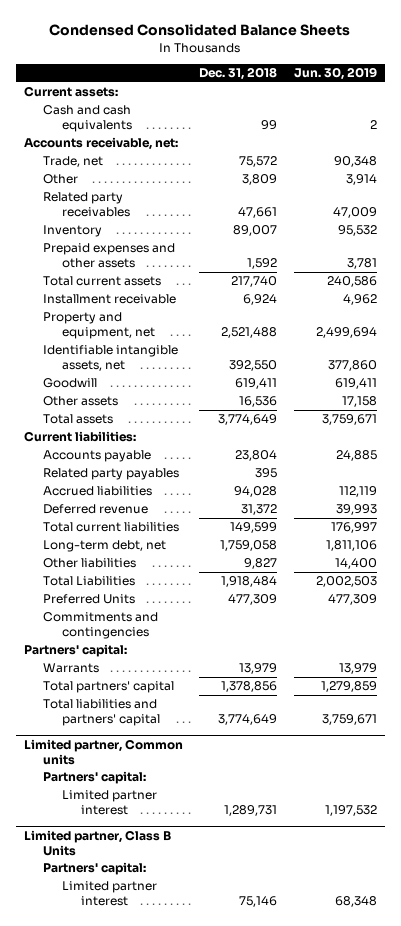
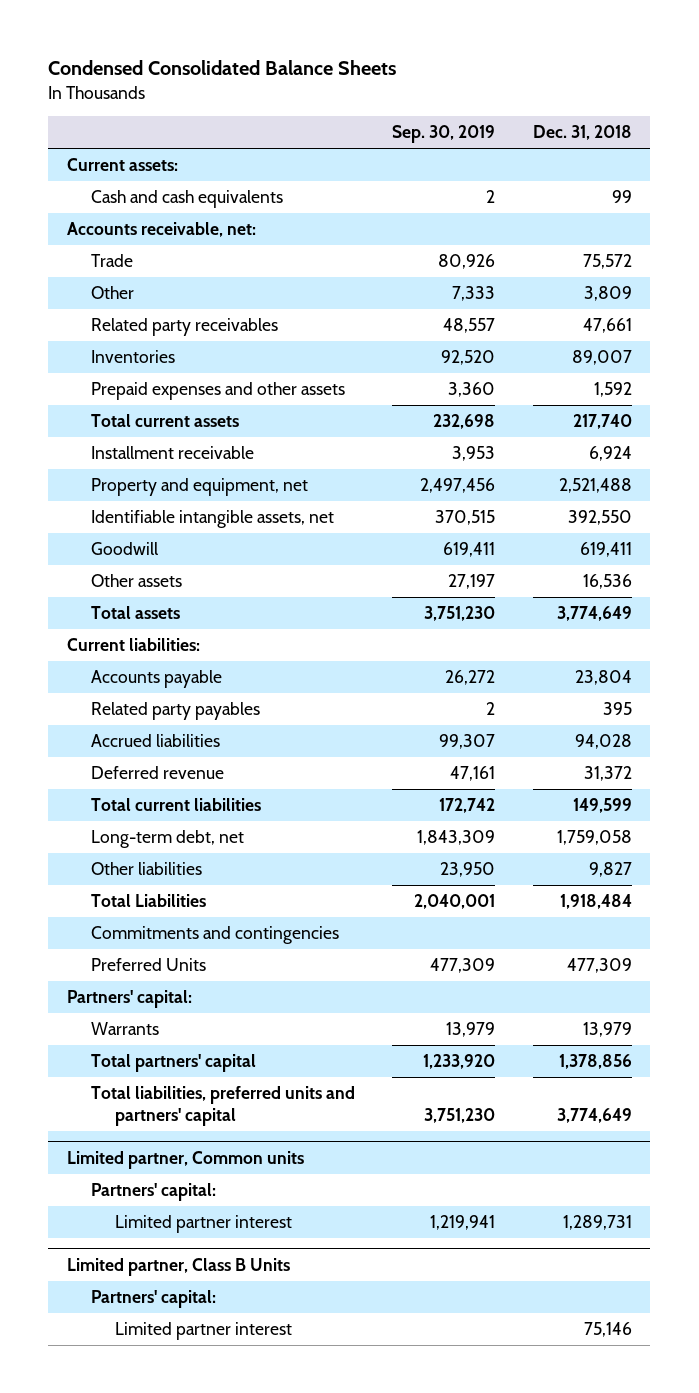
- | Dec. 31, 2018 | Jun. 30, 2019
+ | Sep. 30, 2019 | Dec. 31, 2018
- Trade, net | 75,572 | 90,348
+ Trade | 80,926 | 75,572
- Inventory | 89,007 | 95,532
+ Inventories | 92,520 | 89,007
moved down: Preferred Units | 477,309 | 477,309
- Total liabilities and partners' capital | 3,774,649 | 3,759,671
+ Total liabilities, preferred units and partners' capital | 3,751,230 | 3,774,649

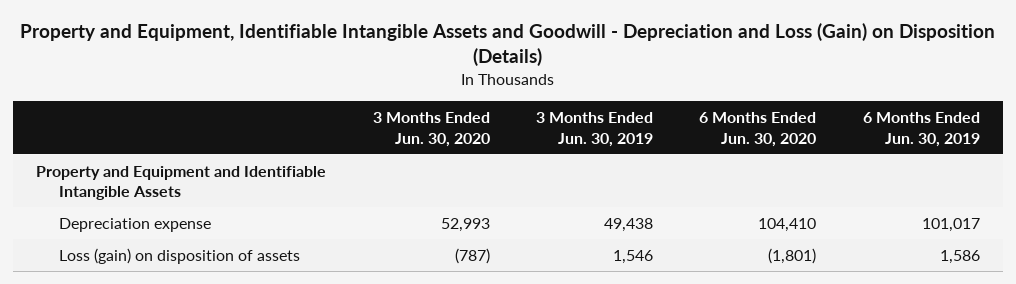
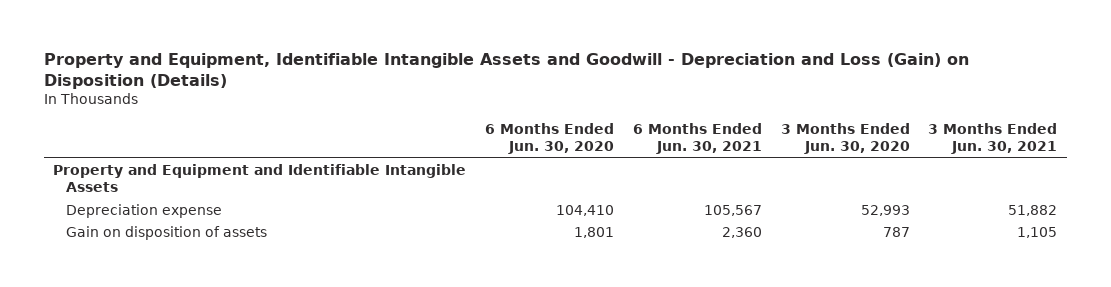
- | 3 Months Ended Jun. 30, 2020 | 3 Months Ended Jun. 30, 2019 | 6 Months Ended Jun. 30, 2020 | 6 Months Ended Jun. 30, 2019
+ | 6 Months Ended Jun. 30, 2020 | 6 Months Ended Jun. 30, 2021 | 3 Months Ended Jun. 30, 2020 | 3 Months Ended Jun. 30, 2021
- Loss (gain) on disposition of assets | (787) | 1,546 | (1,801) | 1,586
+ Gain on disposition of assets | 1,801 | 2,360 | 787 | 1,105

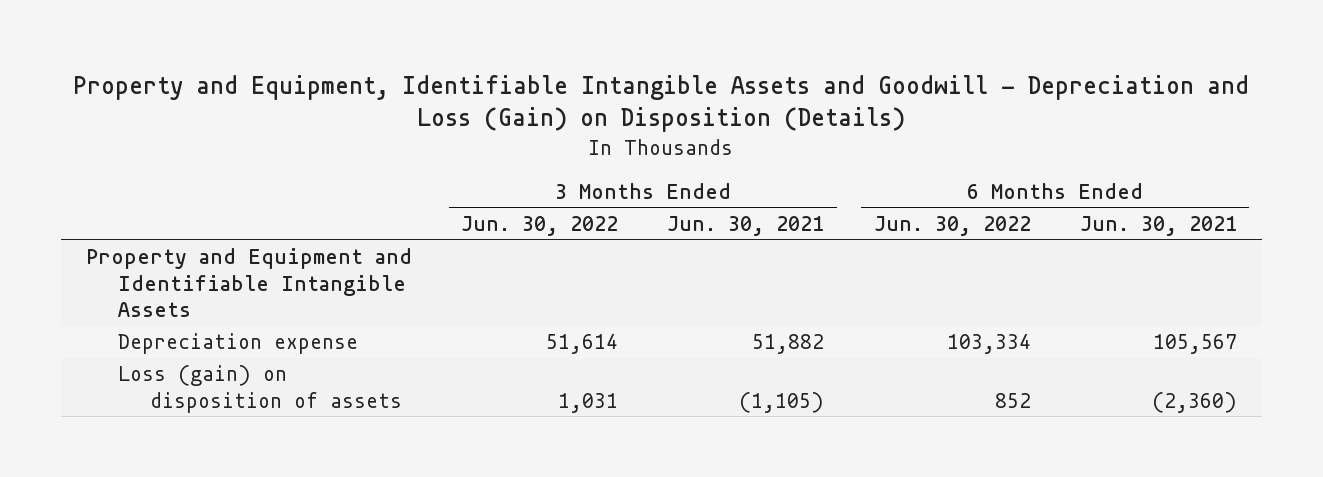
- | 6 Months Ended Jun. 30, 2020 | 6 Months Ended Jun. 30, 2021 | 3 Months Ended Jun. 30, 2020 | 3 Months Ended Jun. 30, 2021
+ | 3 Months Ended Jun. 30, 2022 | 3 Months Ended Jun. 30, 2021 | 6 Months Ended Jun. 30, 2022 | 6 Months Ended Jun. 30, 2021
- Gain on disposition of assets | 1,801 | 2,360 | 787 | 1,105
+ Loss (gain) on disposition of assets | 1,031 | (1,105) | 852 | (2,360)

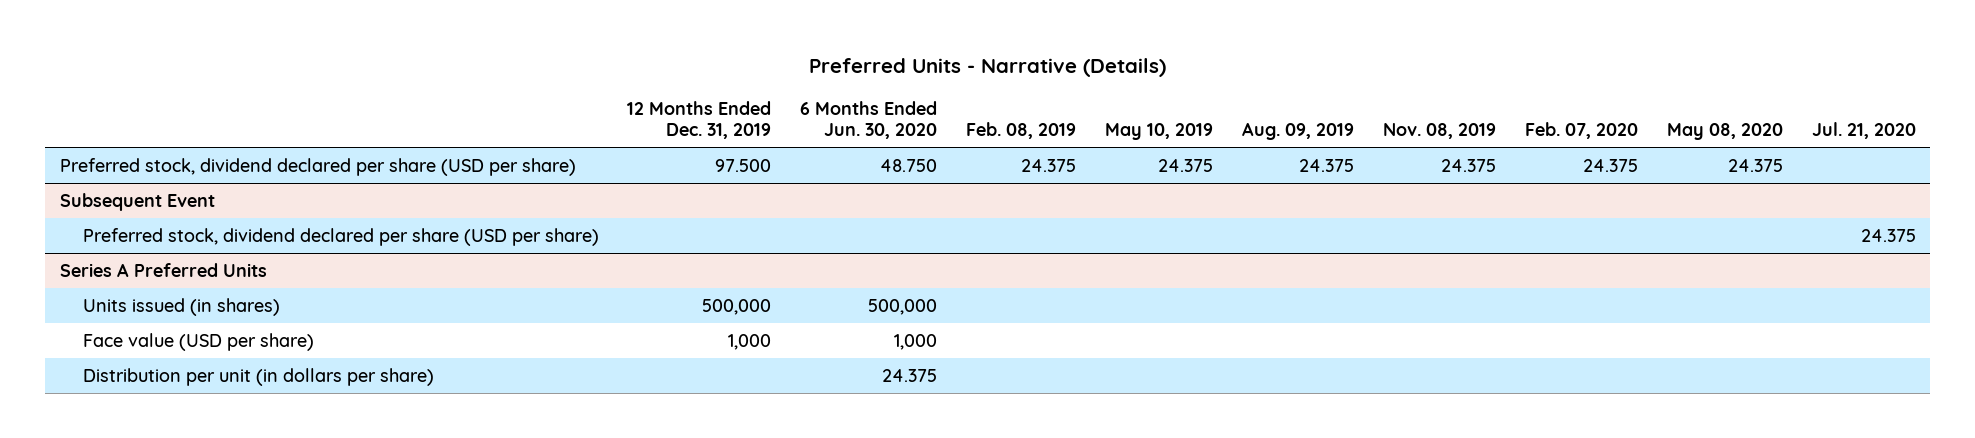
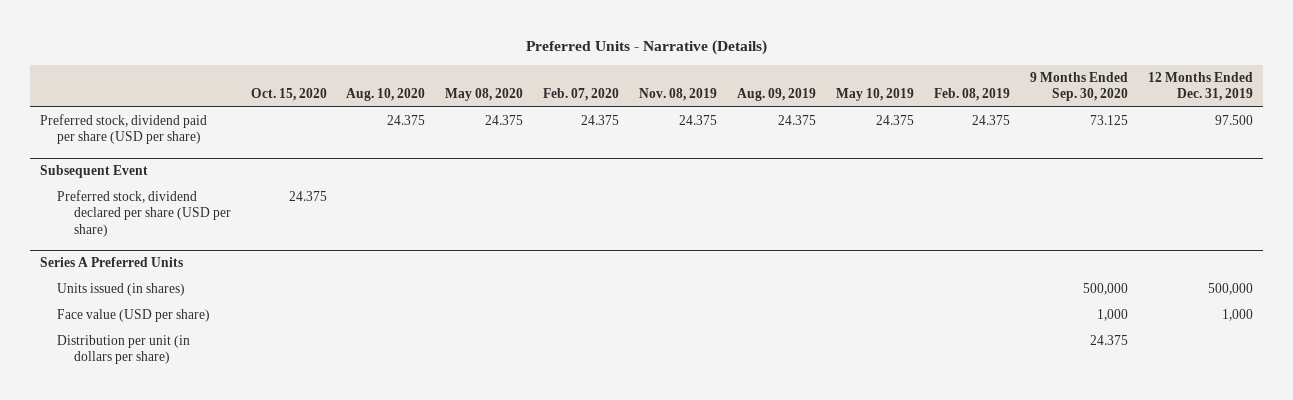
- | 12 Months Ended Dec. 31, 2019 | 6 Months Ended Jun. 30, 2020 | Feb. 08, 2019 | May 10, 2019 | Aug. 09, 2019 | Nov. 08, 2019 | Feb. 07, 2020 | May 08, 2020 | Jul. 21, 2020
+ | Oct. 15, 2020 | Aug. 10, 2020 | May 08, 2020 | Feb. 07, 2020 | Nov. 08, 2019 | Aug. 09, 2019 | May 10, 2019 | Feb. 08, 2019 | 9 Months Ended Sep. 30, 2020 | 12 Months Ended Dec. 31, 2019
- Preferred stock, dividend declared per share (USD per share) | 97.500 | 48.750 | 24.375 | 24.375 | 24.375 | 24.375 | 24.375 | 24.375 |
+ Preferred stock, dividend paid per share (USD per share) | | 24.375 | 24.375 | 24.375 | 24.375 | 24.375 | 24.375 | 24.375 | 73.125 | 97.500

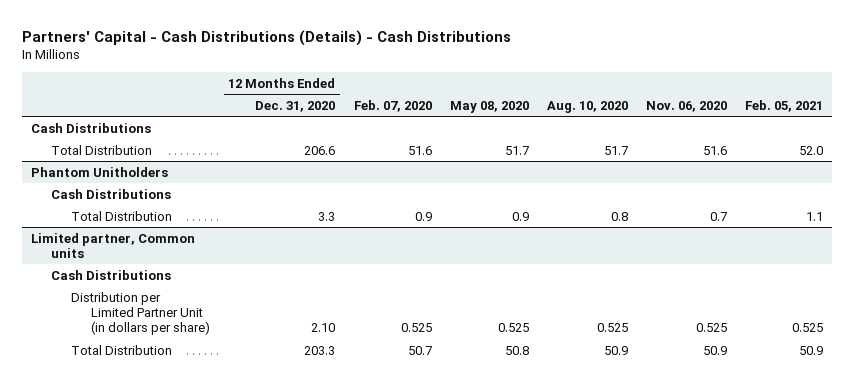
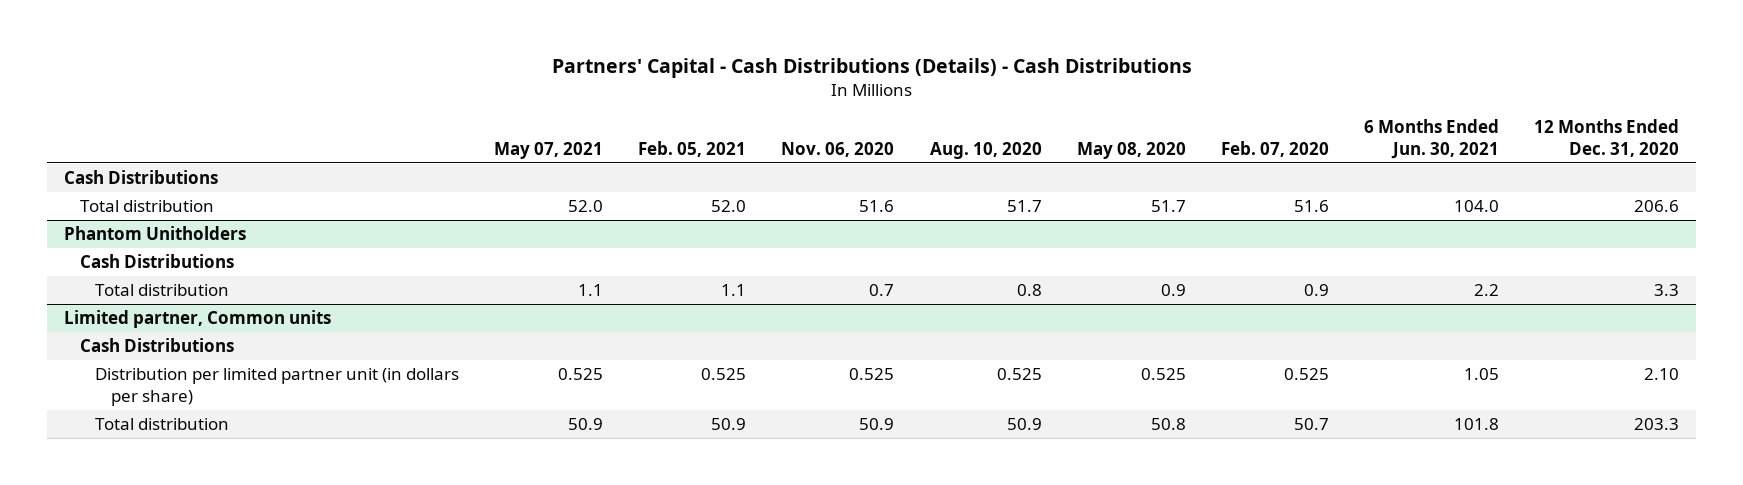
- | 12 Months Ended Dec. 31, 2020 | Feb. 07, 2020 | May 08, 2020 | Aug. 10, 2020 | Nov. 06, 2020 | Feb. 05, 2021
+ | May 07, 2021 | Feb. 05, 2021 | Nov. 06, 2020 | Aug. 10, 2020 | May 08, 2020 | Feb. 07, 2020 | 6 Months Ended Jun. 30, 2021 | 12 Months Ended Dec. 31, 2020
- Total Distribution | 206.6 | 51.6 | 51.7 | 51.7 | 51.6 | 52.0
+ Total distribution | 52.0 | 52.0 | 51.6 | 51.7 | 51.7 | 51.6 | 104.0 | 206.6
@ Phantom Unitholders
- Total Distribution | 3.3 | 0.9 | 0.9 | 0.8 | 0.7 | 1.1
+ Total distribution | 1.1 | 1.1 | 0.7 | 0.8 | 0.9 | 0.9 | 2.2 | 3.3
@ Limited partner, Common units
- Distribution per Limited Partner Unit (in dollars per share) | 2.10 | 0.525 | 0.525 | 0.525 | 0.525 | 0.525
- Total Distribution | 203.3 | 50.7 | 50.8 | 50.9 | 50.9 | 50.9
+ Distribution per limited partner unit (in dollars per share) | 0.525 | 0.525 | 0.525 | 0.525 | 0.525 | 0.525 | 1.05 | 2.10
+ Total distribution | 50.9 | 50.9 | 50.9 | 50.9 | 50.8 | 50.7 | 101.8 | 203.3

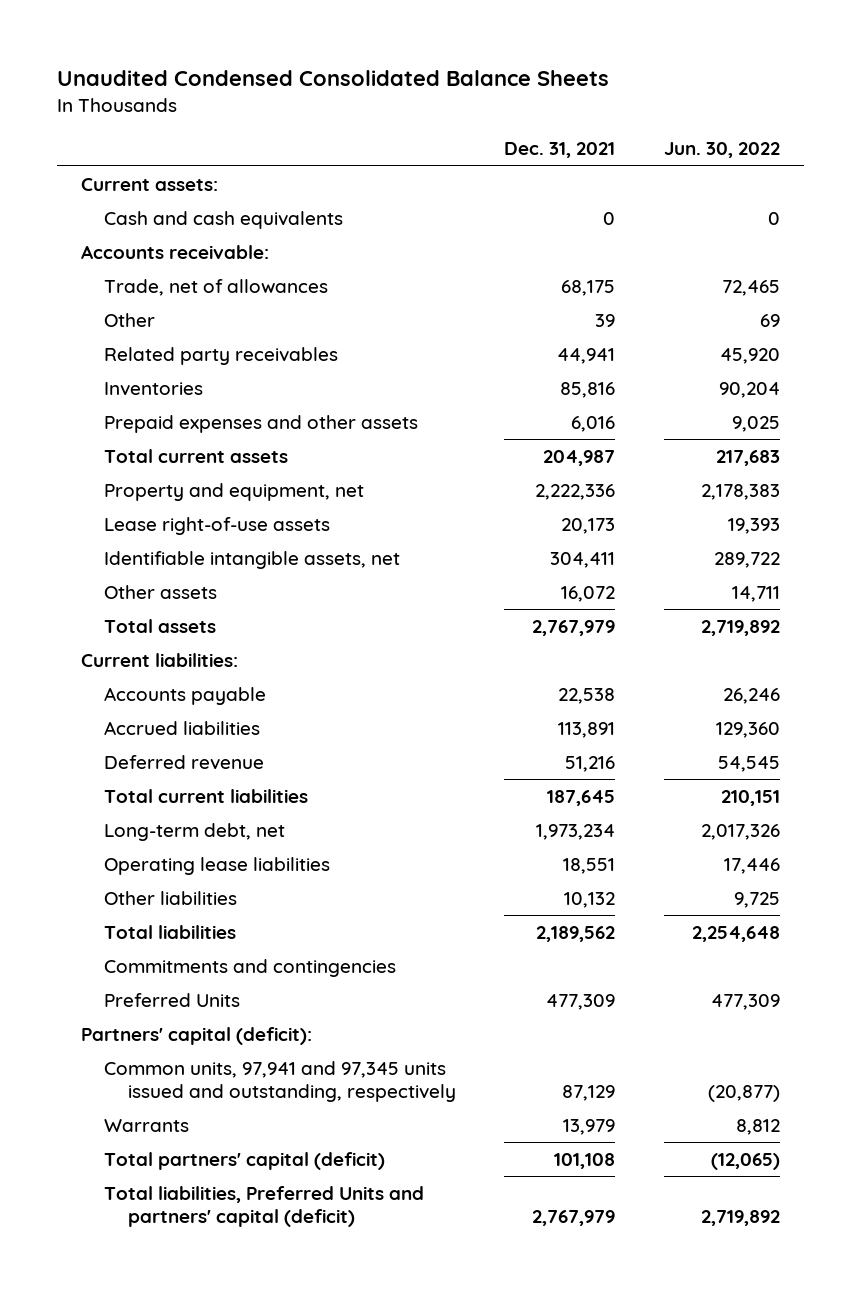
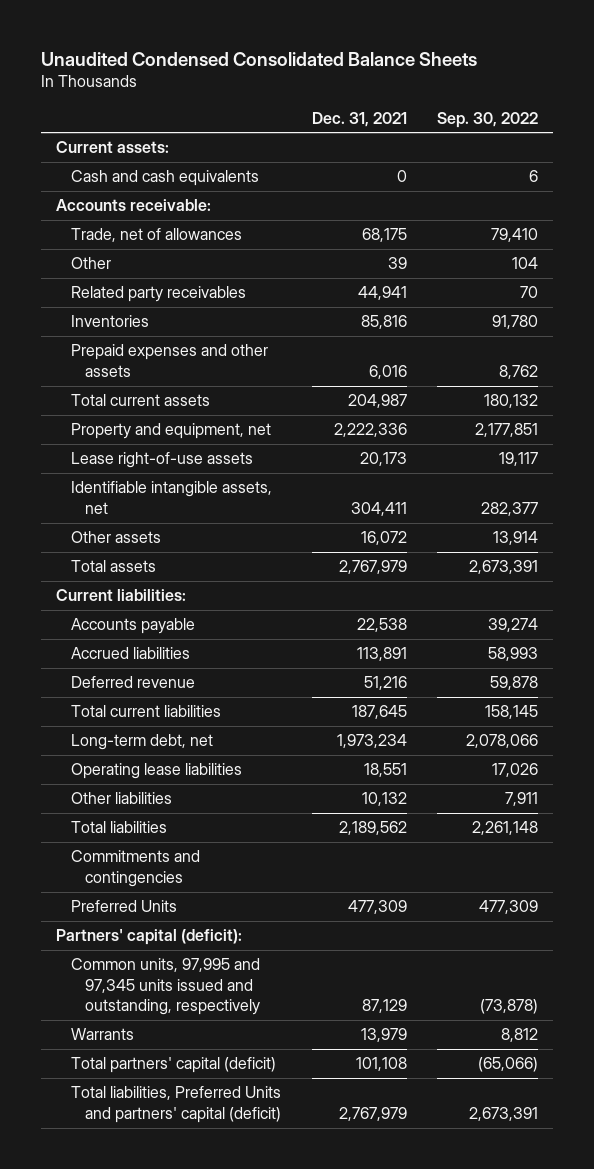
- | Dec. 31, 2021 | Jun. 30, 2022
+ | Dec. 31, 2021 | Sep. 30, 2022
- Common units, 97,941 and 97,345 units issued and outstanding, respectively | 87,129 | (20,877)
+ Common units, 97,995 and 97,345 units issued and outstanding, respectively | 87,129 | (73,878)

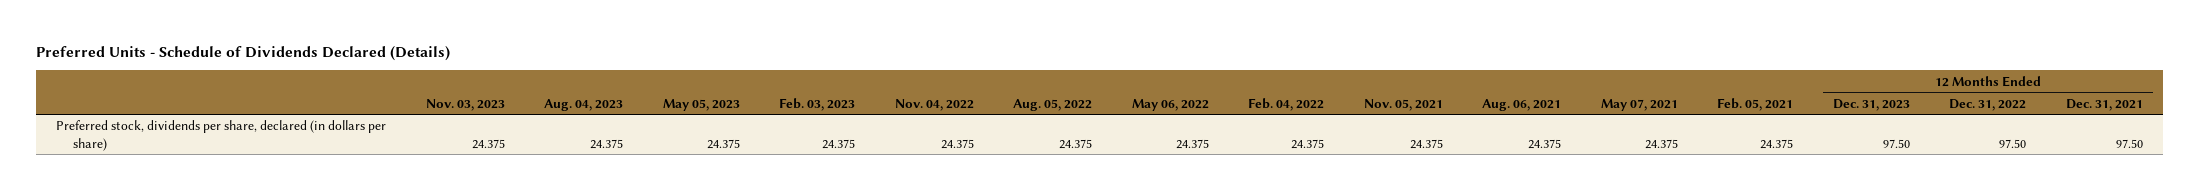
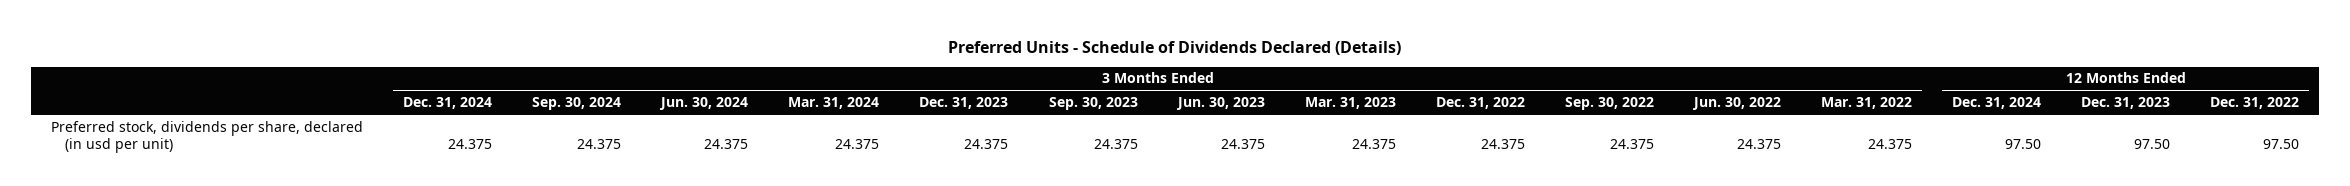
- | Nov. 03, 2023 | Aug. 04, 2023 | May 05, 2023 | Feb. 03, 2023 | Nov. 04, 2022 | Aug. 05, 2022 | May 06, 2022 | Feb. 04, 2022 | Nov. 05, 2021 | Aug. 06, 2021 | May 07, 2021 | Feb. 05, 2021 | 12 Months Ended Dec. 31, 2023 | 12 Months Ended Dec. 31, 2022 | 12 Months Ended Dec. 31, 2021
+ | 3 Months Ended Dec. 31, 2024 | 3 Months Ended Sep. 30, 2024 | 3 Months Ended Jun. 30, 2024 | 3 Months Ended Mar. 31, 2024 | 3 Months Ended Dec. 31, 2023 | 3 Months Ended Sep. 30, 2023 | 3 Months Ended Jun. 30, 2023 | 3 Months Ended Mar. 31, 2023 | 3 Months Ended Dec. 31, 2022 | 3 Months Ended Sep. 30, 2022 | 3 Months Ended Jun. 30, 2022 | 3 Months Ended Mar. 31, 2022 | 12 Months Ended Dec. 31, 2024 | 12 Months Ended Dec. 31, 2023 | 12 Months Ended Dec. 31, 2022
- Preferred stock, dividends per share, declared (in dollars per share) | 24.375 | 24.375 | 24.375 | 24.375 | 24.375 | 24.375 | 24.375 | 24.375 | 24.375 | 24.375 | 24.375 | 24.375 | 97.50 | 97.50 | 97.50
+ Preferred stock, dividends per share, declared (in usd per unit) | 24.375 | 24.375 | 24.375 | 24.375 | 24.375 | 24.375 | 24.375 | 24.375 | 24.375 | 24.375 | 24.375 | 24.375 | 97.50 | 97.50 | 97.50

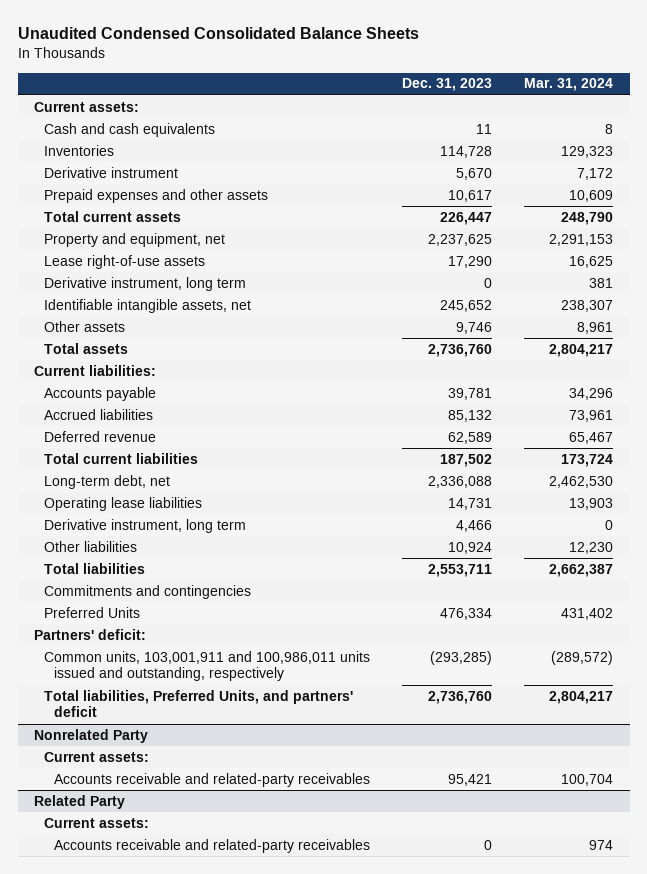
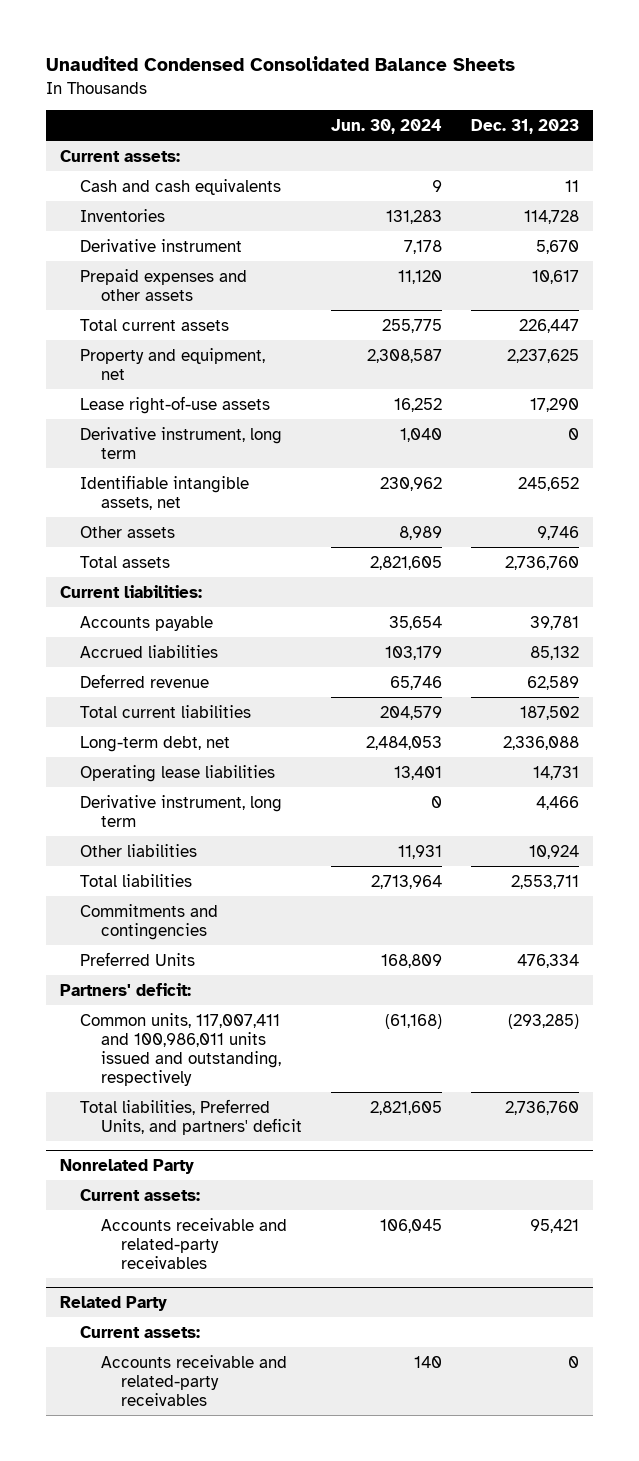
- | Dec. 31, 2023 | Mar. 31, 2024
+ | Jun. 30, 2024 | Dec. 31, 2023
- Common units, 103,001,911 and 100,986,011 units issued and outstanding, respectively | (293,285) | (289,572)
+ Common units, 117,007,411 and 100,986,011 units issued and outstanding, respectively | (61,168) | (293,285)

